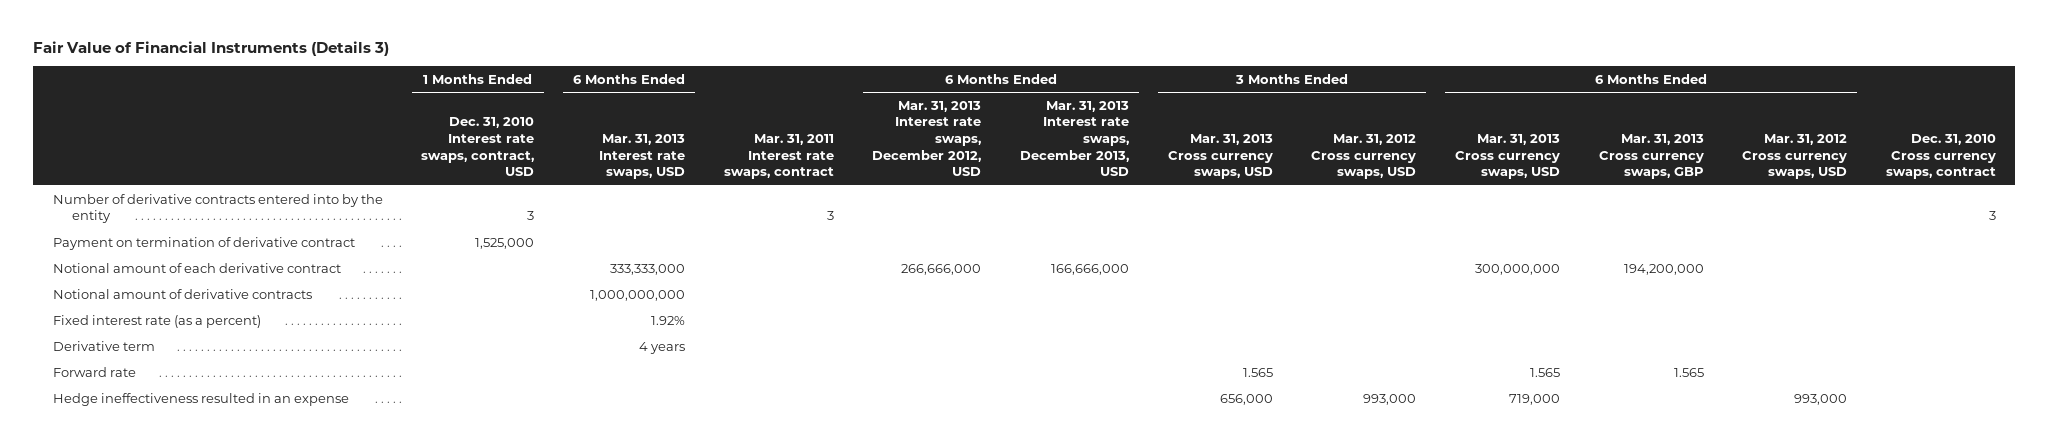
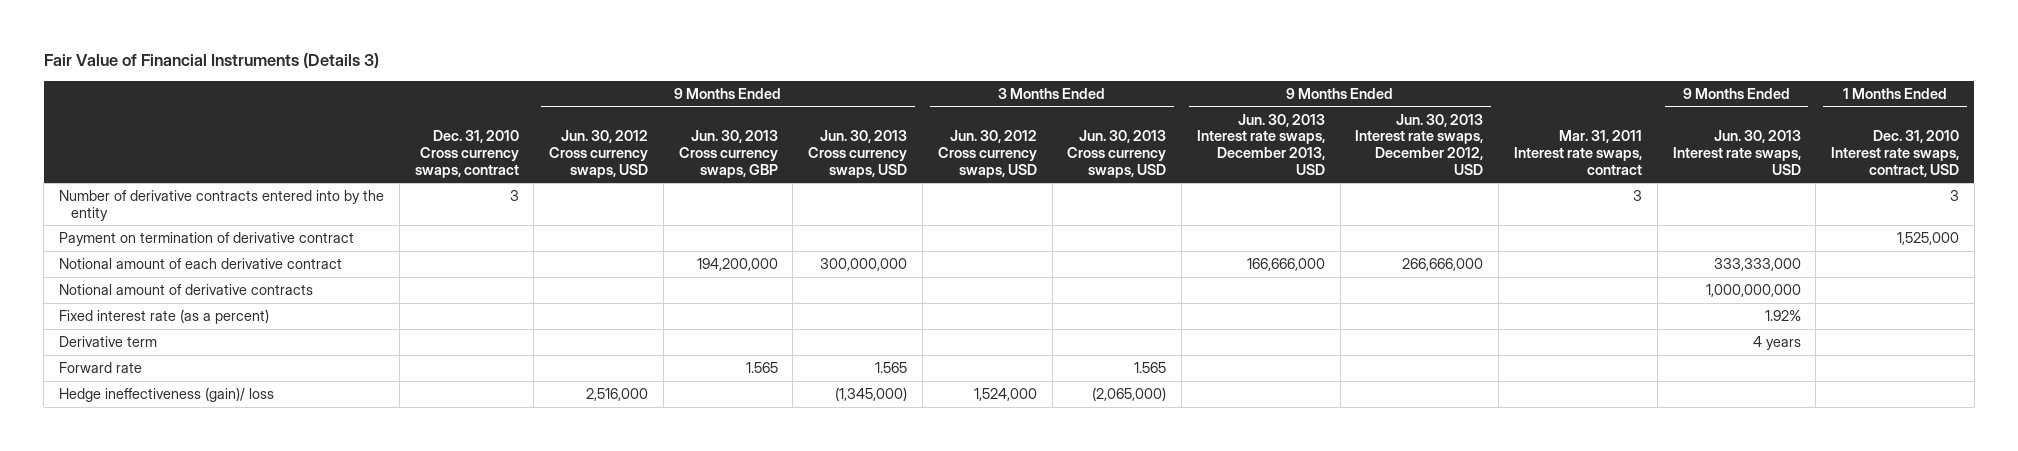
- | 1 Months Ended Dec. 31, 2010 Interest rate swaps, contract, USD | 6 Months Ended Mar. 31, 2013 Interest rate swaps, USD | Mar. 31, 2011 Interest rate swaps, contract | 6 Months Ended Mar. 31, 2013 Interest rate swaps, December 2012, USD | 6 Months Ended Mar. 31, 2013 Interest rate swaps, December 2013, USD | 3 Months Ended Mar. 31, 2013 Cross currency swaps, USD | 3 Months Ended Mar. 31, 2012 Cross currency swaps, USD | 6 Months Ended Mar. 31, 2013 Cross currency swaps, USD | 6 Months Ended Mar. 31, 2013 Cross currency swaps, GBP | 6 Months Ended Mar. 31, 2012 Cross currency swaps, USD | Dec. 31, 2010 Cross currency swaps, contract
+ | Dec. 31, 2010 Cross currency swaps, contract | 9 Months Ended Jun. 30, 2012 Cross currency swaps, USD | 9 Months Ended Jun. 30, 2013 Cross currency swaps, GBP | 9 Months Ended Jun. 30, 2013 Cross currency swaps, USD | 3 Months Ended Jun. 30, 2012 Cross currency swaps, USD | 3 Months Ended Jun. 30, 2013 Cross currency swaps, USD | 9 Months Ended Jun. 30, 2013 Interest rate swaps, December 2013, USD | 9 Months Ended Jun. 30, 2013 Interest rate swaps, December 2012, USD | Mar. 31, 2011 Interest rate swaps, contract | 9 Months Ended Jun. 30, 2013 Interest rate swaps, USD | 1 Months Ended Dec. 31, 2010 Interest rate swaps, contract, USD
- Hedge ineffectiveness resulted in an expense | | | | | | 656,000 | 993,000 | 719,000 | | 993,000 |
+ Hedge ineffectiveness (gain)/ loss | | 2,516,000 | | (1,345,000) | 1,524,000 | (2,065,000) | | | | |

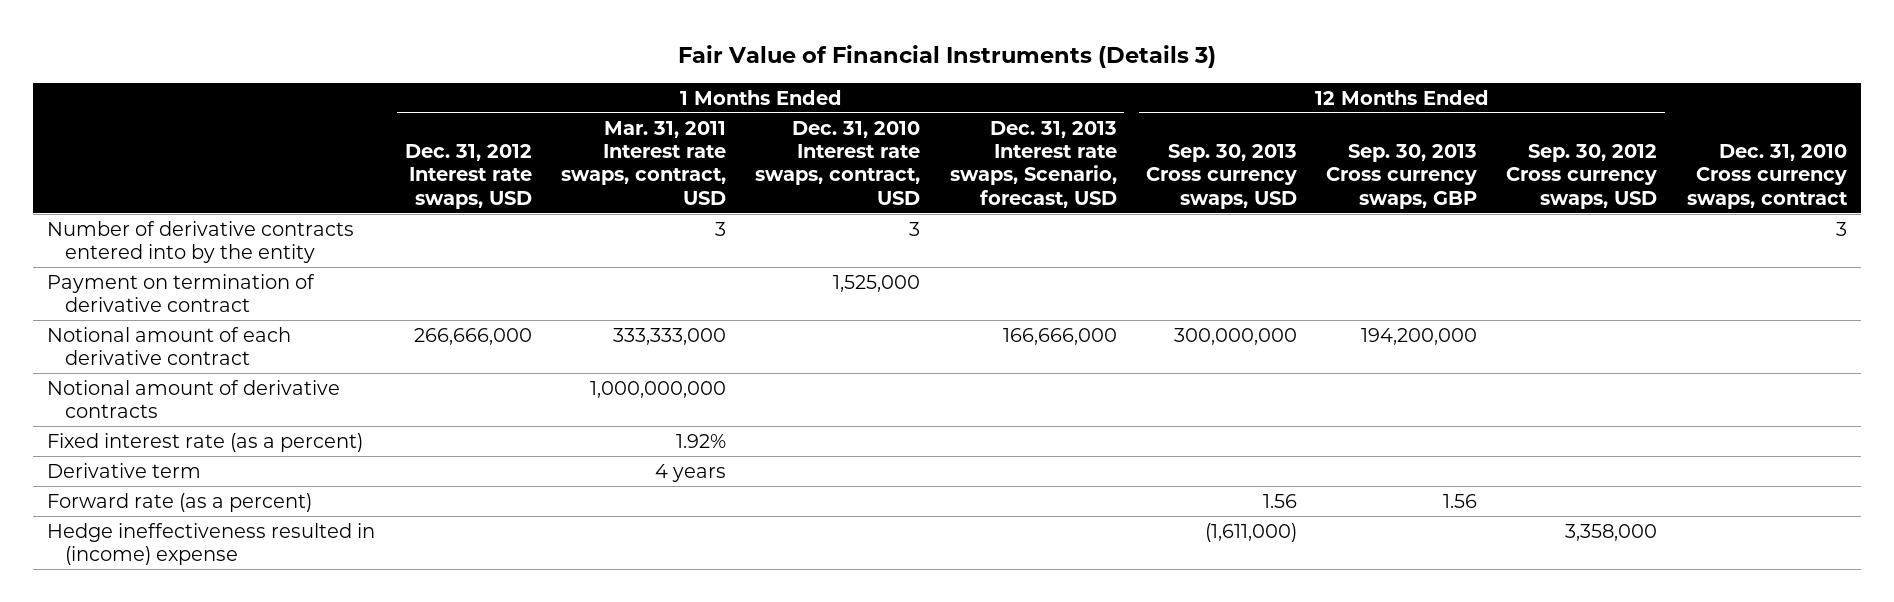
- | Dec. 31, 2010 Cross currency swaps, contract | 9 Months Ended Jun. 30, 2012 Cross currency swaps, USD | 9 Months Ended Jun. 30, 2013 Cross currency swaps, GBP | 9 Months Ended Jun. 30, 2013 Cross currency swaps, USD | 3 Months Ended Jun. 30, 2012 Cross currency swaps, USD | 3 Months Ended Jun. 30, 2013 Cross currency swaps, USD | 9 Months Ended Jun. 30, 2013 Interest rate swaps, December 2013, USD | 9 Months Ended Jun. 30, 2013 Interest rate swaps, December 2012, USD | Mar. 31, 2011 Interest rate swaps, contract | 9 Months Ended Jun. 30, 2013 Interest rate swaps, USD | 1 Months Ended Dec. 31, 2010 Interest rate swaps, contract, USD
+ | 1 Months Ended Dec. 31, 2012 Interest rate swaps, USD | 1 Months Ended Mar. 31, 2011 Interest rate swaps, contract, USD | 1 Months Ended Dec. 31, 2010 Interest rate swaps, contract, USD | 1 Months Ended Dec. 31, 2013 Interest rate swaps, Scenario, forecast, USD | 12 Months Ended Sep. 30, 2013 Cross currency swaps, USD | 12 Months Ended Sep. 30, 2013 Cross currency swaps, GBP | 12 Months Ended Sep. 30, 2012 Cross currency swaps, USD | Dec. 31, 2010 Cross currency swaps, contract
- Forward rate | | | 1.565 | 1.565 | | 1.565 | | | | |
- Hedge ineffectiveness (gain)/ loss | | 2,516,000 | | (1,345,000) | 1,524,000 | (2,065,000) | | | | |
+ Forward rate (as a percent) | | | | | 1.56 | 1.56 | |
+ Hedge ineffectiveness resulted in (income) expense | | | | | (1,611,000) | | 3,358,000 |

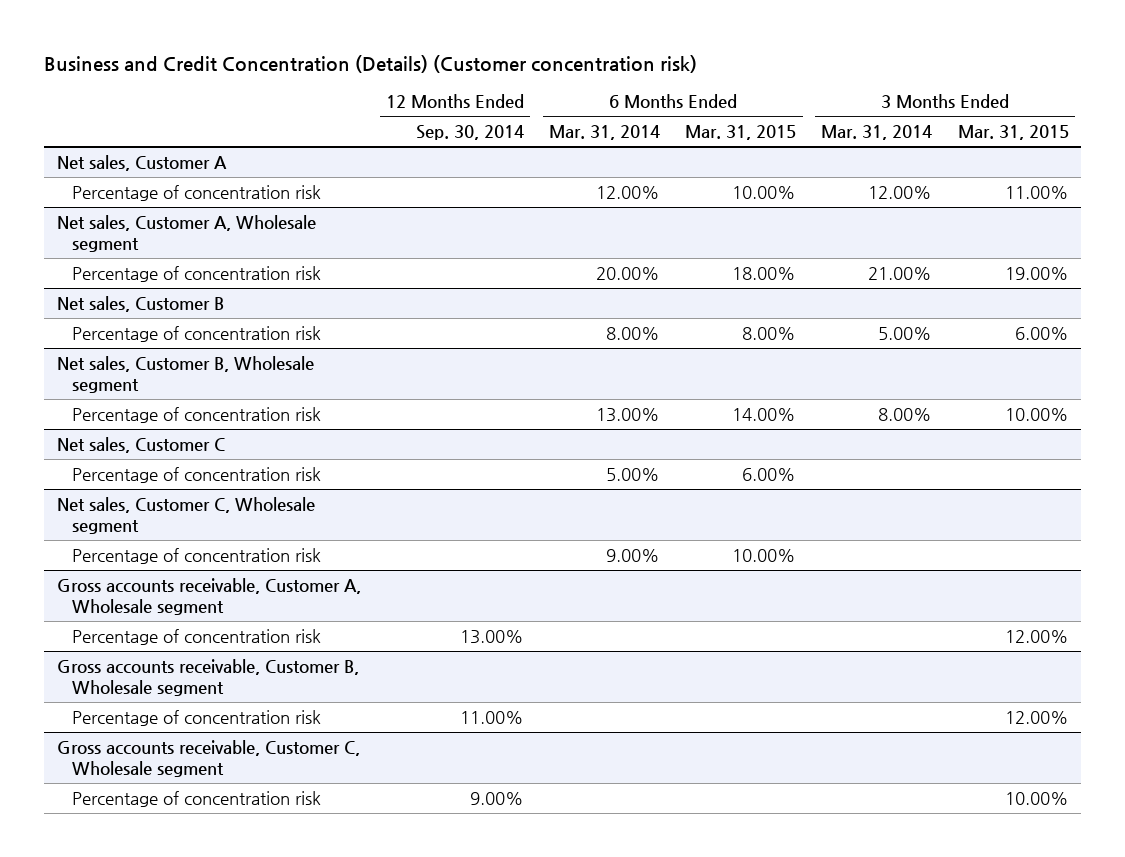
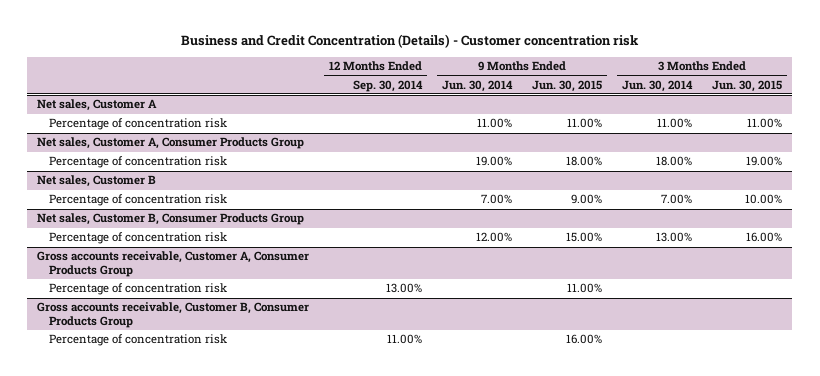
- Business and Credit Concentration (Details) (Customer concentration risk)
+ Business and Credit Concentration (Details) - Customer concentration risk
- | 12 Months Ended Sep. 30, 2014 | 6 Months Ended Mar. 31, 2014 | 6 Months Ended Mar. 31, 2015 | 3 Months Ended Mar. 31, 2014 | 3 Months Ended Mar. 31, 2015
+ | 12 Months Ended Sep. 30, 2014 | 9 Months Ended Jun. 30, 2014 | 9 Months Ended Jun. 30, 2015 | 3 Months Ended Jun. 30, 2014 | 3 Months Ended Jun. 30, 2015
- Net sales, Customer A, Wholesale segment
- Percentage of concentration risk | | 20.00% | 18.00% | 21.00% | 19.00%
+ Net sales, Customer A, Consumer Products Group
+ Percentage of concentration risk | | 19.00% | 18.00% | 18.00% | 19.00%
- Net sales, Customer B, Wholesale segment
- Percentage of concentration risk | | 13.00% | 14.00% | 8.00% | 10.00%
- Net sales, Customer C
- Percentage of concentration risk | | 5.00% | 6.00% | |
- Net sales, Customer C, Wholesale segment
- Percentage of concentration risk | | 9.00% | 10.00% | |
- Gross accounts receivable, Customer A, Wholesale segment
+ Net sales, Customer B, Consumer Products Group
+ Percentage of concentration risk | | 12.00% | 15.00% | 13.00% | 16.00%
+ Gross accounts receivable, Customer A, Consumer Products Group
- Gross accounts receivable, Customer B, Wholesale segment
+ Gross accounts receivable, Customer B, Consumer Products Group
- Gross accounts receivable, Customer C, Wholesale segment
- Percentage of concentration risk | 9.00% | | | | 10.00%

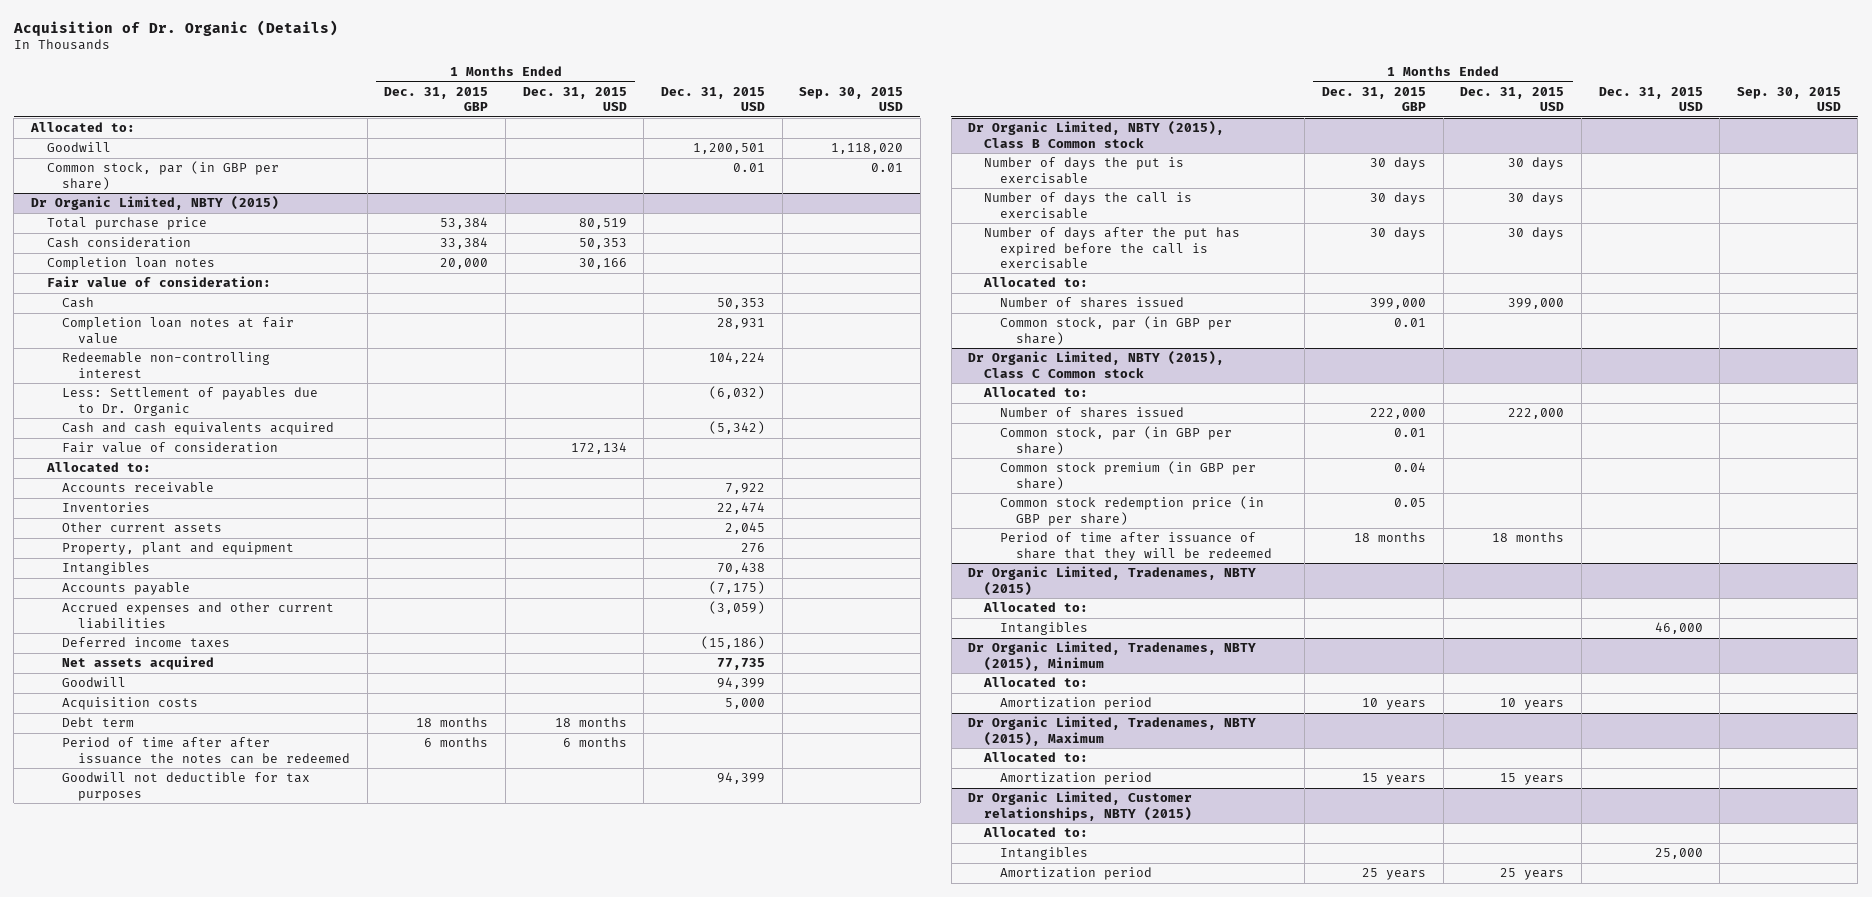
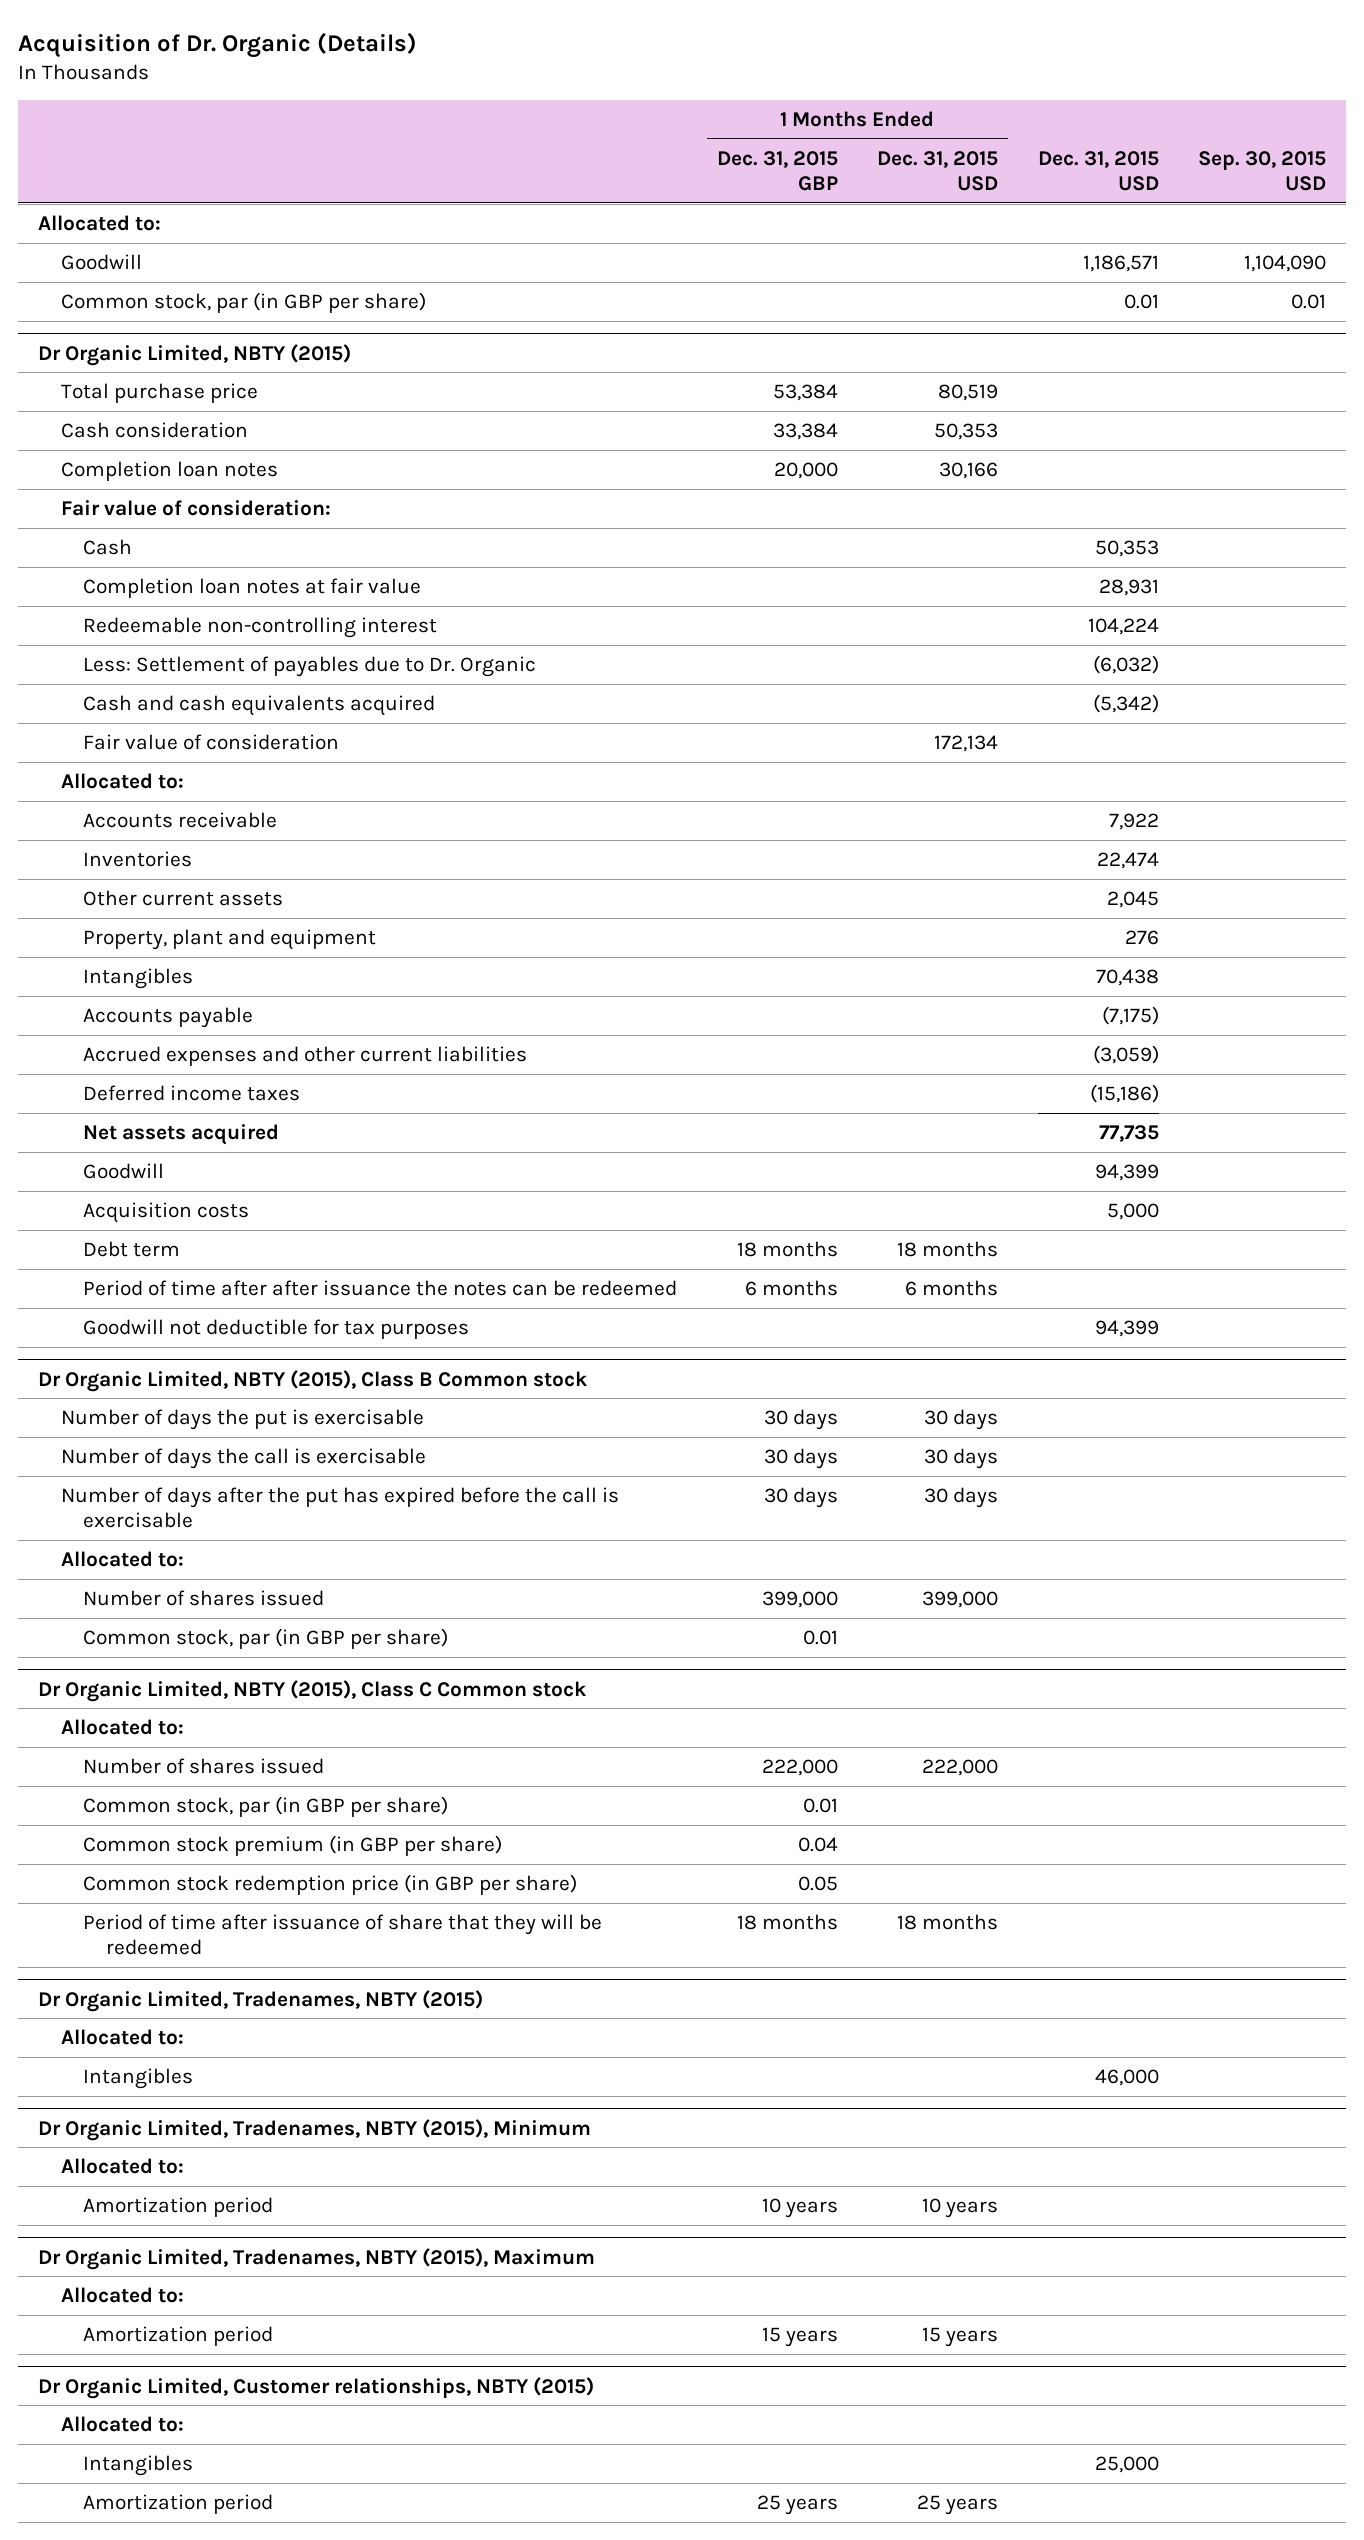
- Goodwill | | | 1,200,501 | 1,118,020
+ Goodwill | | | 1,186,571 | 1,104,090

